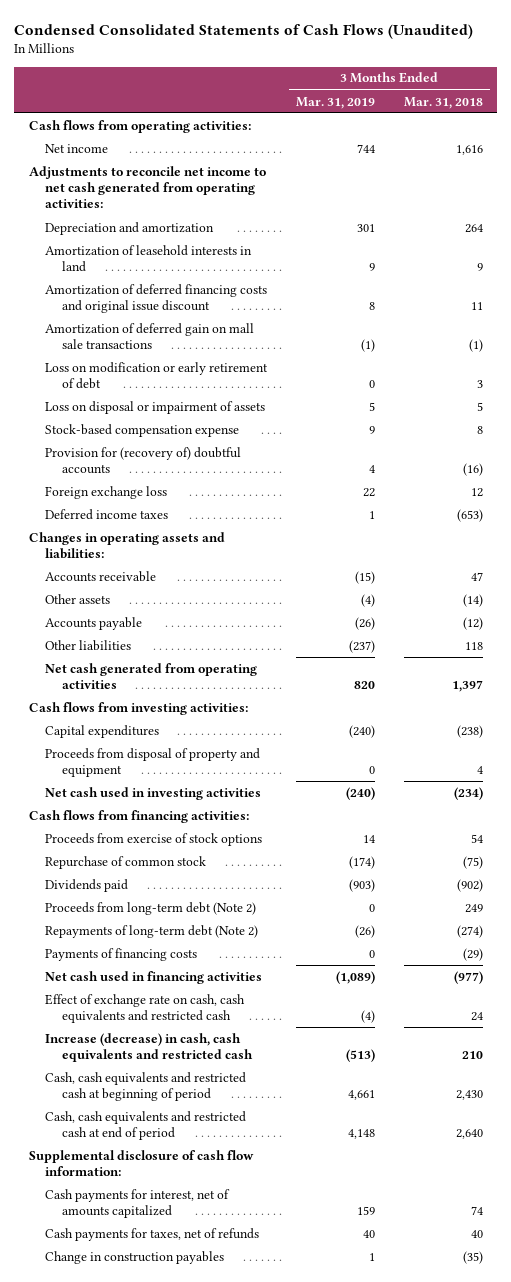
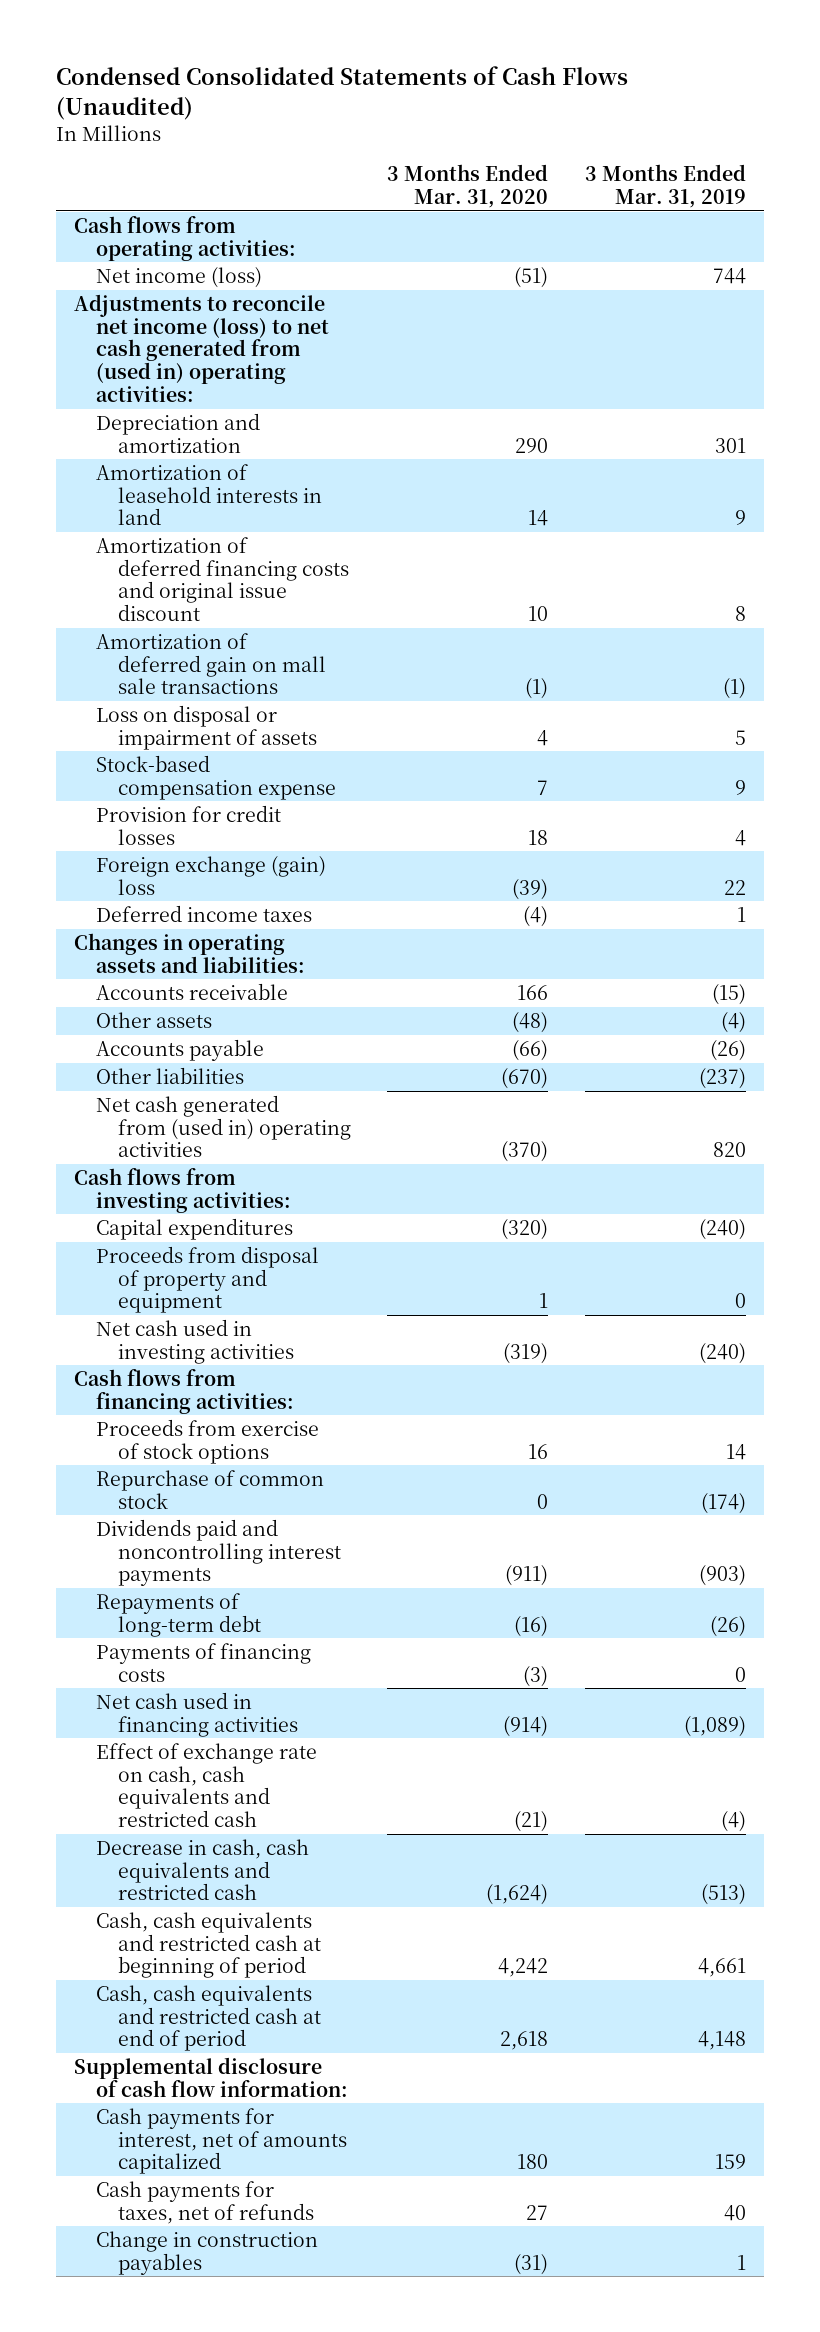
- | 3 Months Ended Mar. 31, 2019 | 3 Months Ended Mar. 31, 2018
+ | 3 Months Ended Mar. 31, 2020 | 3 Months Ended Mar. 31, 2019
- Net income | 744 | 1,616
- Adjustments to reconcile net income to net cash generated from operating activities:
+ Net income (loss) | (51) | 744
+ Adjustments to reconcile net income (loss) to net cash generated from (used in) operating activities:
- Loss on modification or early retirement of debt | 0 | 3
- Provision for (recovery of) doubtful accounts | 4 | (16)
- Foreign exchange loss | 22 | 12
+ Provision for credit losses | 18 | 4
+ Foreign exchange (gain) loss | (39) | 22
- Net cash generated from operating activities | 820 | 1,397
+ Net cash generated from (used in) operating activities | (370) | 820
- Dividends paid | (903) | (902)
- Proceeds from long-term debt (Note 2) | 0 | 249
- Repayments of long-term debt (Note 2) | (26) | (274)
+ Dividends paid and noncontrolling interest payments | (911) | (903)
+ Repayments of long-term debt | (16) | (26)
- Increase (decrease) in cash, cash equivalents and restricted cash | (513) | 210
+ Decrease in cash, cash equivalents and restricted cash | (1,624) | (513)

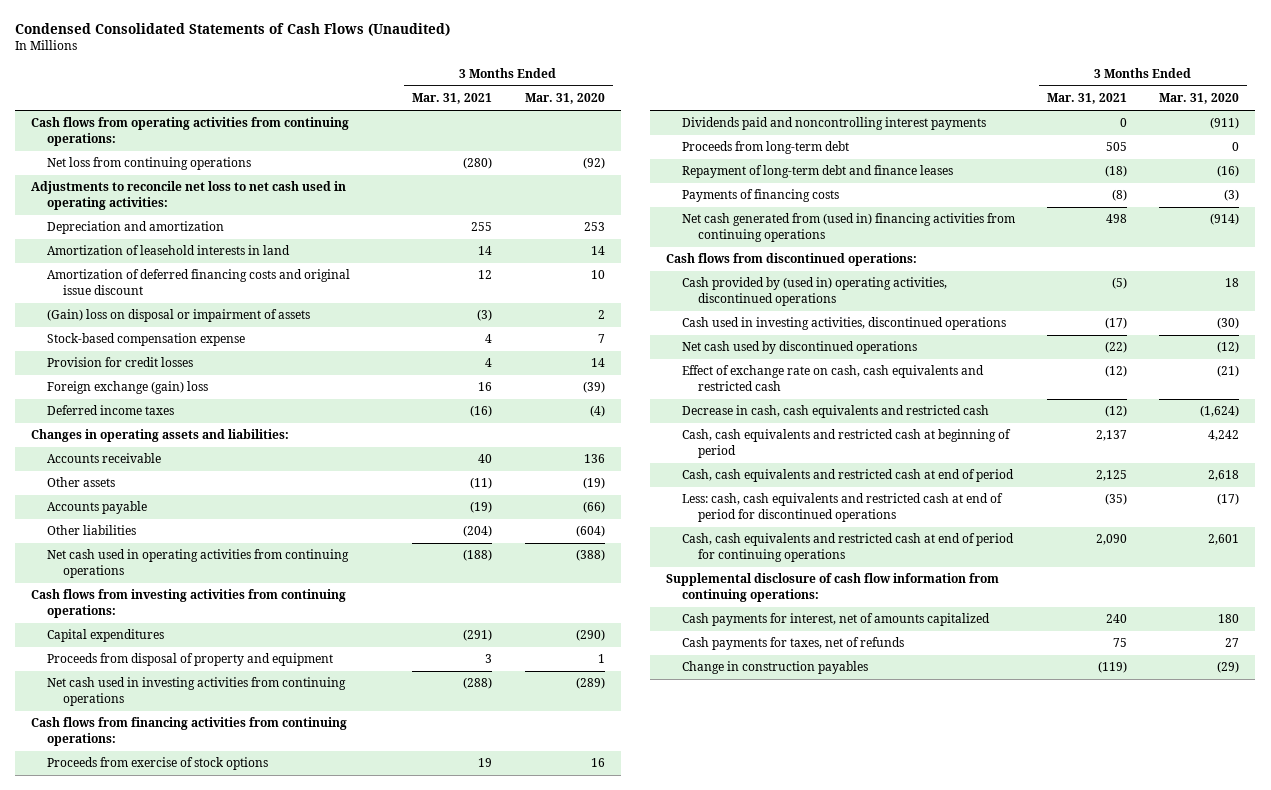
- | 3 Months Ended Mar. 31, 2020 | 3 Months Ended Mar. 31, 2019
+ | 3 Months Ended Mar. 31, 2021 | 3 Months Ended Mar. 31, 2020
- Cash flows from operating activities:
- Net income (loss) | (51) | 744
- Adjustments to reconcile net income (loss) to net cash generated from (used in) operating activities:
- Depreciation and amortization | 290 | 301
+ Cash flows from operating activities from continuing operations:
+ Net loss from continuing operations | (280) | (92)
+ Adjustments to reconcile net loss to net cash used in operating activities:
+ Depreciation and amortization | 255 | 253
- Amortization of deferred gain on mall sale transactions | (1) | (1)
- Loss on disposal or impairment of assets | 4 | 5
+ (Gain) loss on disposal or impairment of assets | (3) | 2
- Provision for credit losses | 18 | 4
+ Provision for credit losses | 4 | 14
- Accounts receivable | 166 | (15)
- Other assets | (48) | (4)
+ Accounts receivable | 40 | 136
+ Other assets | (11) | (19)
- Other liabilities | (670) | (237)
- Net cash generated from (used in) operating activities | (370) | 820
- Cash flows from investing activities:
- Capital expenditures | (320) | (240)
+ Other liabilities | (204) | (604)
+ Net cash used in operating activities from continuing operations | (188) | (388)
+ Cash flows from investing activities from continuing operations:
+ Capital expenditures | (291) | (290)
- Net cash used in investing activities | (319) | (240)
- Cash flows from financing activities:
+ Net cash used in investing activities from continuing operations | (288) | (289)
+ Cash flows from financing activities from continuing operations:
- Repurchase of common stock | 0 | (174)
- Repayments of long-term debt | (16) | (26)
+ Proceeds from long-term debt | 505 | 0
+ Repayment of long-term debt and finance leases | (18) | (16)
- Net cash used in financing activities | (914) | (1,089)
+ Net cash generated from (used in) financing activities from continuing operations | 498 | (914)
+ Cash flows from discontinued operations:
+ Cash provided by (used in) operating activities, discontinued operations | (5) | 18
+ Cash used in investing activities, discontinued operations | (17) | (30)
+ Net cash used by discontinued operations | (22) | (12)
- Supplemental disclosure of cash flow information:
+ Less: cash, cash equivalents and restricted cash at end of period for discontinued operations | (35) | (17)
+ Cash, cash equivalents and restricted cash at end of period for continuing operations | 2,090 | 2,601
+ Supplemental disclosure of cash flow information from continuing operations:
- Change in construction payables | (31) | 1
+ Change in construction payables | (119) | (29)

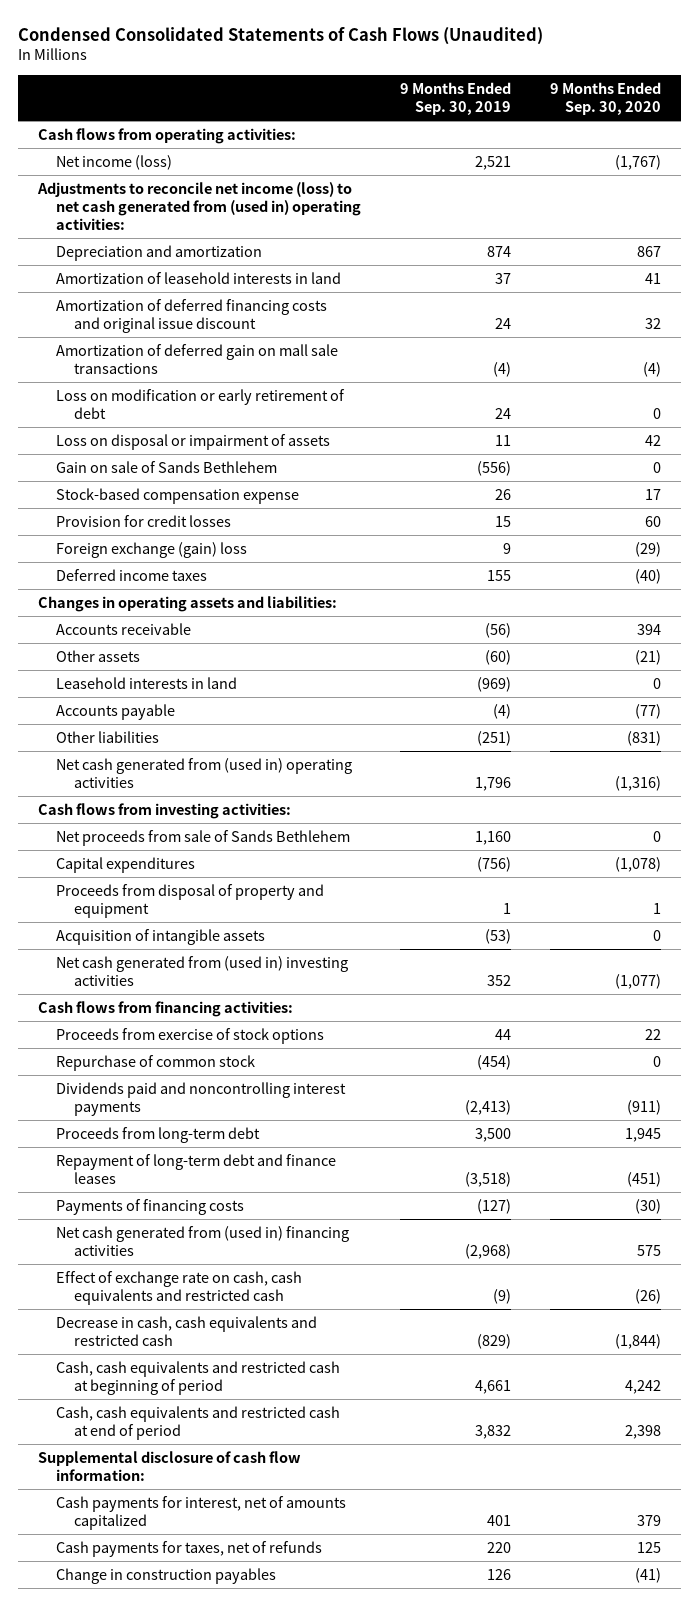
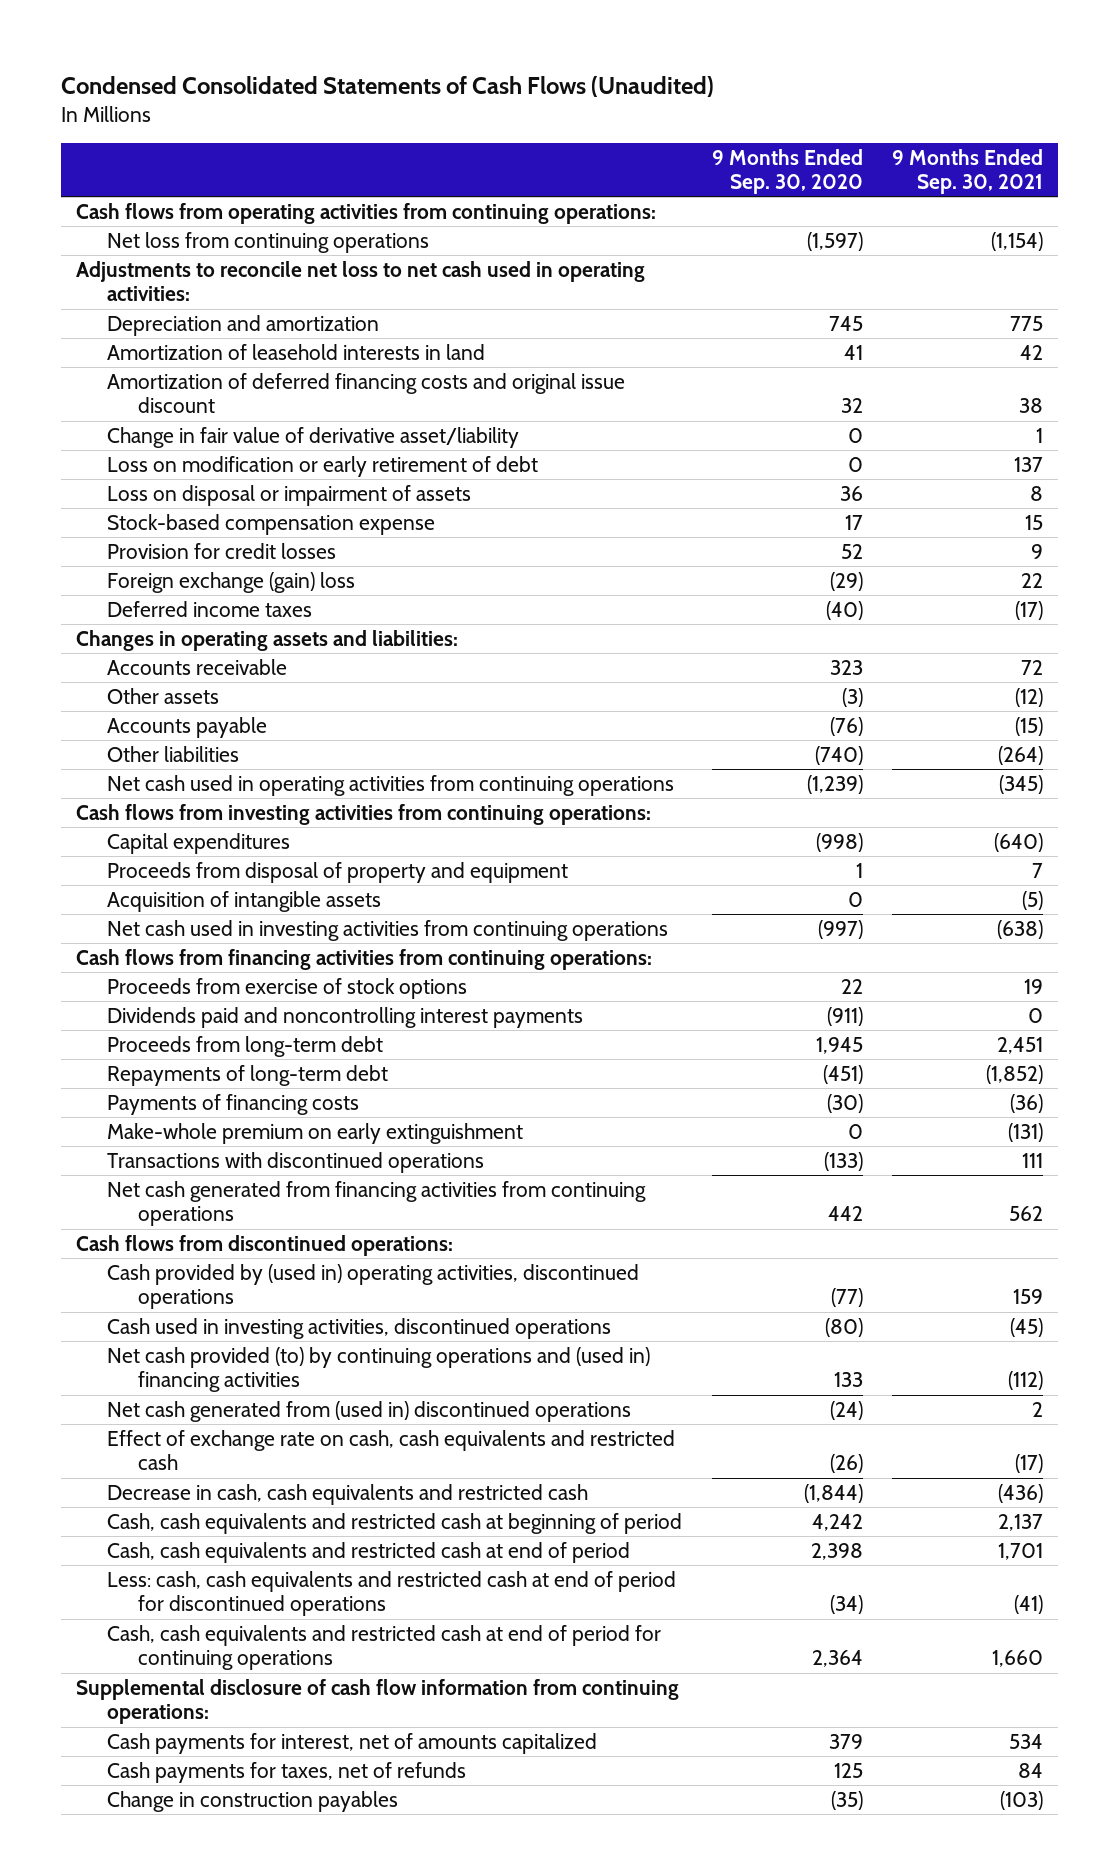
- | 9 Months Ended Sep. 30, 2019 | 9 Months Ended Sep. 30, 2020
+ | 9 Months Ended Sep. 30, 2020 | 9 Months Ended Sep. 30, 2021
- Cash flows from operating activities:
- Net income (loss) | 2,521 | (1,767)
- Adjustments to reconcile net income (loss) to net cash generated from (used in) operating activities:
- Depreciation and amortization | 874 | 867
+ Cash flows from operating activities from continuing operations:
+ Net loss from continuing operations | (1,597) | (1,154)
+ Adjustments to reconcile net loss to net cash used in operating activities:
+ Depreciation and amortization | 745 | 775
- Amortization of deferred gain on mall sale transactions | (4) | (4)
+ Change in fair value of derivative asset/liability | 0 | 1
- Loss on disposal or impairment of assets | 11 | 42
- Gain on sale of Sands Bethlehem | (556) | 0
+ Loss on disposal or impairment of assets | 36 | 8
- Provision for credit losses | 15 | 60
+ Provision for credit losses | 52 | 9
- Accounts receivable | (56) | 394
- Other assets | (60) | (21)
- Leasehold interests in land | (969) | 0
- Accounts payable | (4) | (77)
- Other liabilities | (251) | (831)
- Net cash generated from (used in) operating activities | 1,796 | (1,316)
- Cash flows from investing activities:
- Net proceeds from sale of Sands Bethlehem | 1,160 | 0
- Capital expenditures | (756) | (1,078)
+ Accounts receivable | 323 | 72
+ Other assets | (3) | (12)
+ Accounts payable | (76) | (15)
+ Other liabilities | (740) | (264)
+ Net cash used in operating activities from continuing operations | (1,239) | (345)
+ Cash flows from investing activities from continuing operations:
+ Capital expenditures | (998) | (640)
- Net cash generated from (used in) investing activities | 352 | (1,077)
- Cash flows from financing activities:
+ Net cash used in investing activities from continuing operations | (997) | (638)
+ Cash flows from financing activities from continuing operations:
- Repurchase of common stock | (454) | 0
- Repayment of long-term debt and finance leases | (3,518) | (451)
+ Repayments of long-term debt | (451) | (1,852)
- Net cash generated from (used in) financing activities | (2,968) | 575
+ Make-whole premium on early extinguishment | 0 | (131)
+ Transactions with discontinued operations | (133) | 111
+ Net cash generated from financing activities from continuing operations | 442 | 562
+ Cash flows from discontinued operations:
+ Cash provided by (used in) operating activities, discontinued operations | (77) | 159
+ Cash used in investing activities, discontinued operations | (80) | (45)
+ Net cash provided (to) by continuing operations and (used in) financing activities | 133 | (112)
+ Net cash generated from (used in) discontinued operations | (24) | 2
- Supplemental disclosure of cash flow information:
+ Less: cash, cash equivalents and restricted cash at end of period for discontinued operations | (34) | (41)
+ Cash, cash equivalents and restricted cash at end of period for continuing operations | 2,364 | 1,660
+ Supplemental disclosure of cash flow information from continuing operations:
- Change in construction payables | 126 | (41)
+ Change in construction payables | (35) | (103)

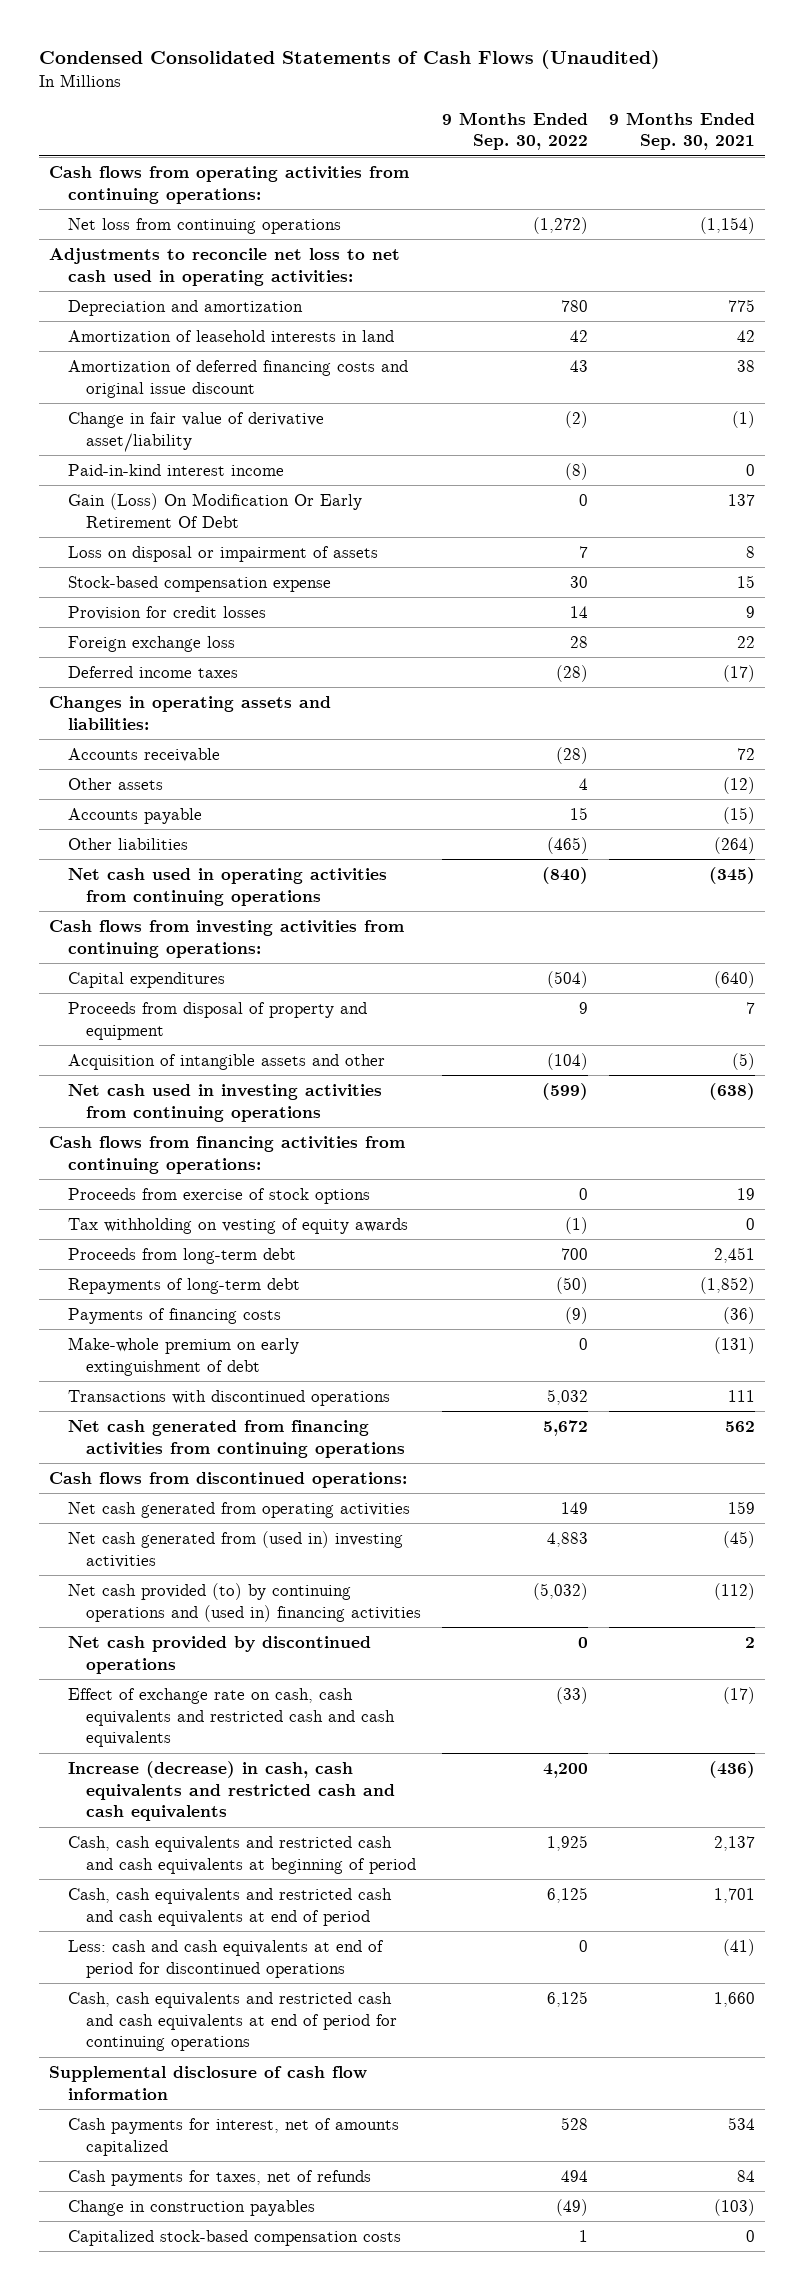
- | 9 Months Ended Sep. 30, 2020 | 9 Months Ended Sep. 30, 2021
+ | 9 Months Ended Sep. 30, 2022 | 9 Months Ended Sep. 30, 2021
- Change in fair value of derivative asset/liability | 0 | 1
- Loss on modification or early retirement of debt | 0 | 137
+ Change in fair value of derivative asset/liability | (2) | (1)
+ Paid-in-kind interest income | (8) | 0
+ Gain (Loss) On Modification Or Early Retirement Of Debt | 0 | 137
- Foreign exchange (gain) loss | (29) | 22
+ Foreign exchange loss | 28 | 22
- Acquisition of intangible assets | 0 | (5)
+ Acquisition of intangible assets and other | (104) | (5)
- Dividends paid and noncontrolling interest payments | (911) | 0
+ Tax withholding on vesting of equity awards | (1) | 0
- Make-whole premium on early extinguishment | 0 | (131)
+ Make-whole premium on early extinguishment of debt | 0 | (131)
- Cash provided by (used in) operating activities, discontinued operations | (77) | 159
- Cash used in investing activities, discontinued operations | (80) | (45)
+ Net cash generated from operating activities | 149 | 159
+ Net cash generated from (used in) investing activities | 4,883 | (45)
- Net cash generated from (used in) discontinued operations | (24) | 2
- Effect of exchange rate on cash, cash equivalents and restricted cash | (26) | (17)
- Decrease in cash, cash equivalents and restricted cash | (1,844) | (436)
- Cash, cash equivalents and restricted cash at beginning of period | 4,242 | 2,137
- Cash, cash equivalents and restricted cash at end of period | 2,398 | 1,701
- Less: cash, cash equivalents and restricted cash at end of period for discontinued operations | (34) | (41)
- Cash, cash equivalents and restricted cash at end of period for continuing operations | 2,364 | 1,660
- Supplemental disclosure of cash flow information from continuing operations:
+ Net cash provided by discontinued operations | 0 | 2
+ Effect of exchange rate on cash, cash equivalents and restricted cash and cash equivalents | (33) | (17)
+ Increase (decrease) in cash, cash equivalents and restricted cash and cash equivalents | 4,200 | (436)
+ Cash, cash equivalents and restricted cash and cash equivalents at beginning of period | 1,925 | 2,137
+ Cash, cash equivalents and restricted cash and cash equivalents at end of period | 6,125 | 1,701
+ Less: cash and cash equivalents at end of period for discontinued operations | 0 | (41)
+ Cash, cash equivalents and restricted cash and cash equivalents at end of period for continuing operations | 6,125 | 1,660
+ Supplemental disclosure of cash flow information
+ Capitalized stock-based compensation costs | 1 | 0

